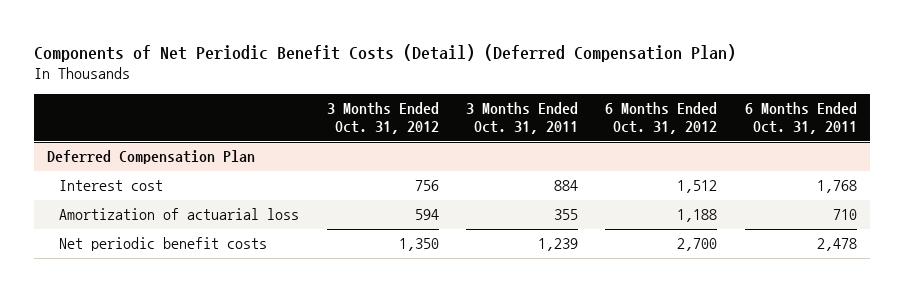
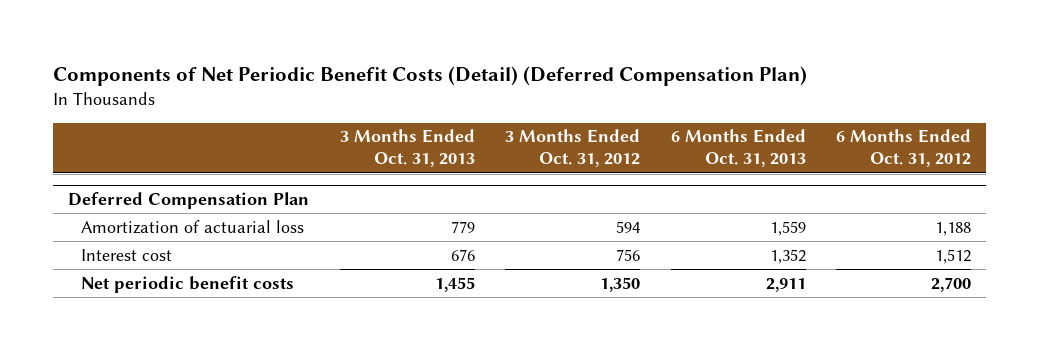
- | 3 Months Ended Oct. 31, 2012 | 3 Months Ended Oct. 31, 2011 | 6 Months Ended Oct. 31, 2012 | 6 Months Ended Oct. 31, 2011
+ | 3 Months Ended Oct. 31, 2013 | 3 Months Ended Oct. 31, 2012 | 6 Months Ended Oct. 31, 2013 | 6 Months Ended Oct. 31, 2012
@ Deferred Compensation Plan
moved down: Interest cost | 676 | 756 | 1,352 | 1,512

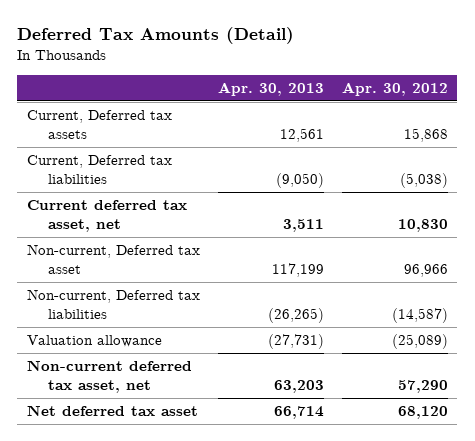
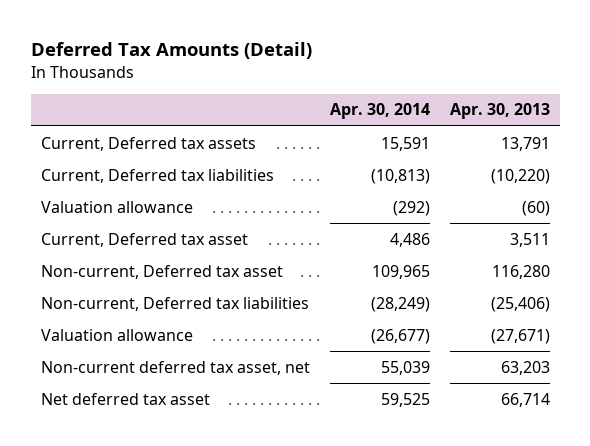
- | Apr. 30, 2013 | Apr. 30, 2012
+ | Apr. 30, 2014 | Apr. 30, 2013
- Current, Deferred tax assets | 12,561 | 15,868
- Current, Deferred tax liabilities | (9,050) | (5,038)
- Current deferred tax asset, net | 3,511 | 10,830
- Non-current, Deferred tax asset | 117,199 | 96,966
- Non-current, Deferred tax liabilities | (26,265) | (14,587)
- Valuation allowance | (27,731) | (25,089)
+ Current, Deferred tax assets | 15,591 | 13,791
+ Current, Deferred tax liabilities | (10,813) | (10,220)
+ Valuation allowance | (292) | (60)
+ Current, Deferred tax asset | 4,486 | 3,511
+ Non-current, Deferred tax asset | 109,965 | 116,280
+ Non-current, Deferred tax liabilities | (28,249) | (25,406)
+ Valuation allowance | (26,677) | (27,671)

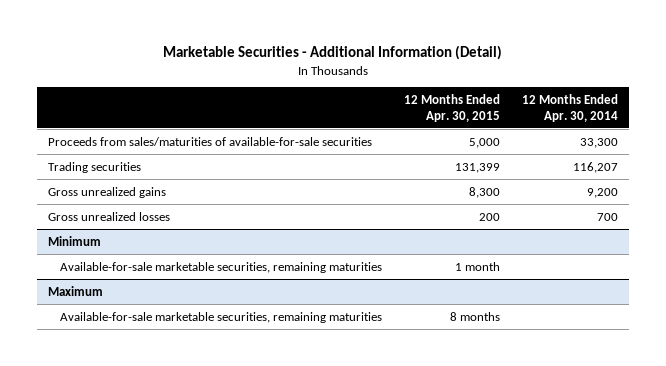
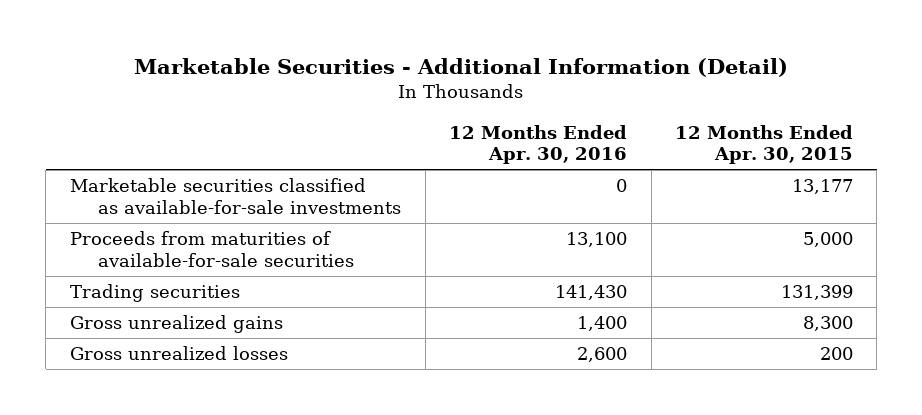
- | 12 Months Ended Apr. 30, 2015 | 12 Months Ended Apr. 30, 2014
+ | 12 Months Ended Apr. 30, 2016 | 12 Months Ended Apr. 30, 2015
- Proceeds from sales/maturities of available-for-sale securities | 5,000 | 33,300
+ Marketable securities classified as available-for-sale investments | 0 | 13,177
+ Proceeds from maturities of available-for-sale securities | 13,100 | 5,000
- Minimum
- Available-for-sale marketable securities, remaining maturities | 1 month |
- Maximum
- Available-for-sale marketable securities, remaining maturities | 8 months |

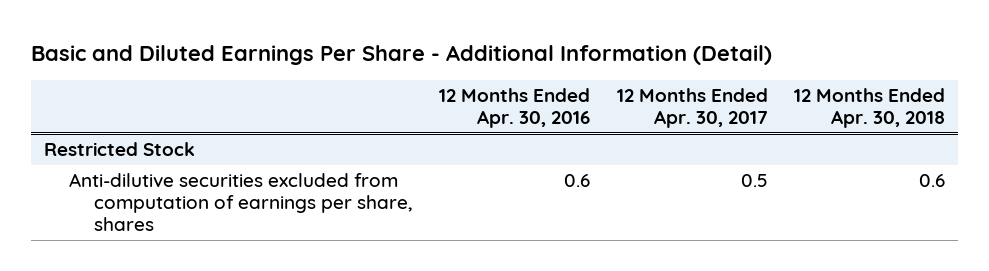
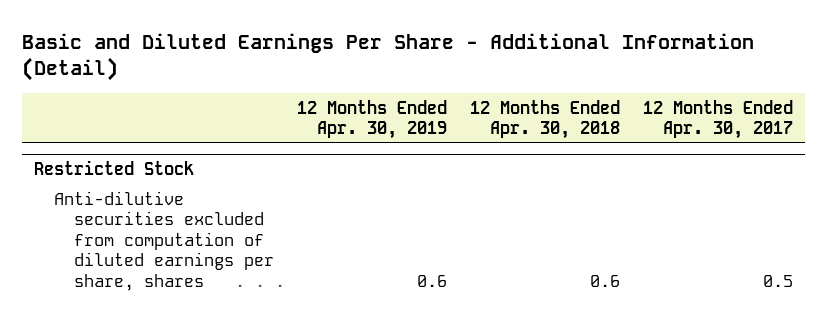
- | 12 Months Ended Apr. 30, 2016 | 12 Months Ended Apr. 30, 2017 | 12 Months Ended Apr. 30, 2018
+ | 12 Months Ended Apr. 30, 2019 | 12 Months Ended Apr. 30, 2018 | 12 Months Ended Apr. 30, 2017
@ Restricted Stock
- Anti-dilutive securities excluded from computation of earnings per share, shares | 0.6 | 0.5 | 0.6
+ Anti-dilutive securities excluded from computation of diluted earnings per share, shares | 0.6 | 0.6 | 0.5

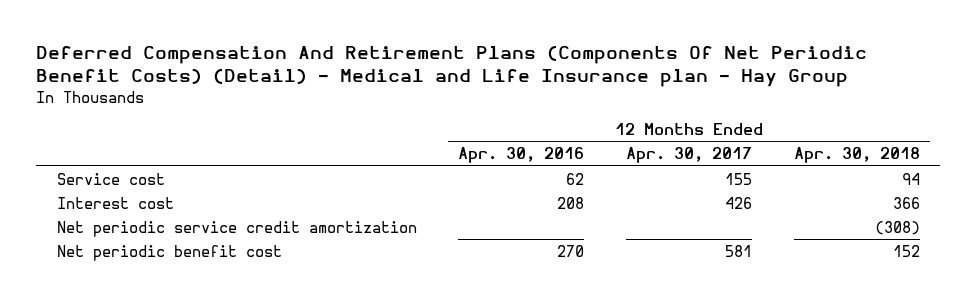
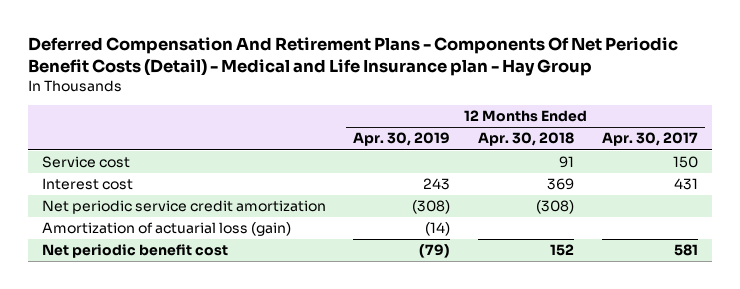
- Deferred Compensation And Retirement Plans (Components Of Net Periodic Benefit Costs) (Detail) - Medical and Life Insurance plan - Hay Group
+ Deferred Compensation And Retirement Plans - Components Of Net Periodic Benefit Costs (Detail) - Medical and Life Insurance plan - Hay Group
- | 12 Months Ended Apr. 30, 2016 | 12 Months Ended Apr. 30, 2017 | 12 Months Ended Apr. 30, 2018
+ | 12 Months Ended Apr. 30, 2019 | 12 Months Ended Apr. 30, 2018 | 12 Months Ended Apr. 30, 2017
- Service cost | 62 | 155 | 94
- Interest cost | 208 | 426 | 366
+ Service cost | | 91 | 150
+ Interest cost | 243 | 369 | 431
+ Amortization of actuarial loss (gain) | (14) | |

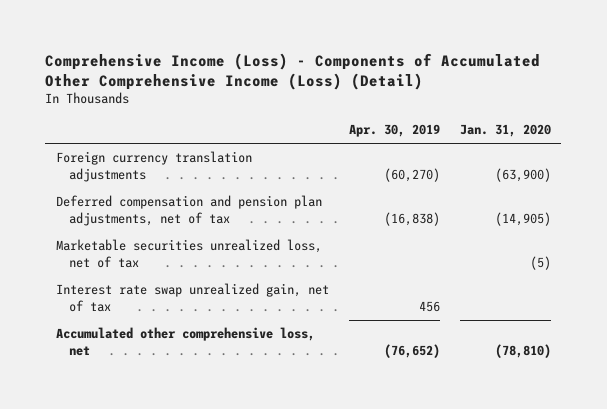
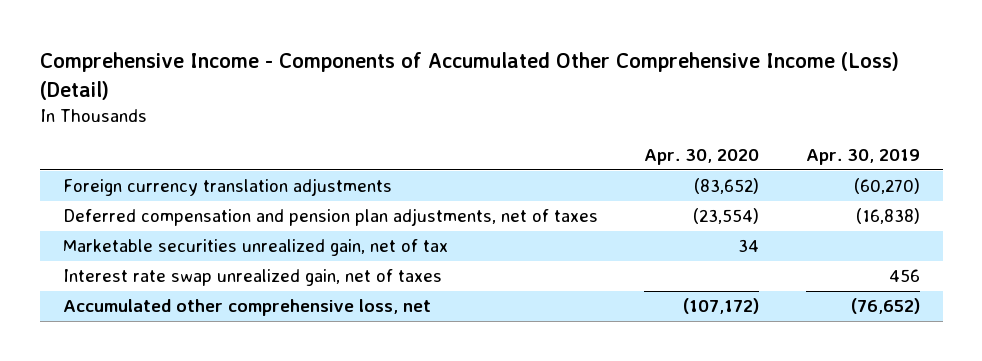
- Comprehensive Income (Loss) - Components of Accumulated Other Comprehensive Income (Loss) (Detail)
+ Comprehensive Income - Components of Accumulated Other Comprehensive Income (Loss) (Detail)
- | Apr. 30, 2019 | Jan. 31, 2020
+ | Apr. 30, 2020 | Apr. 30, 2019
- Deferred compensation and pension plan adjustments, net of tax | (16,838) | (14,905)
- Marketable securities unrealized loss, net of tax | | (5)
- Interest rate swap unrealized gain, net of tax | 456 |
+ Deferred compensation and pension plan adjustments, net of taxes | (23,554) | (16,838)
+ Marketable securities unrealized gain, net of tax | 34 |
+ Interest rate swap unrealized gain, net of taxes | | 456

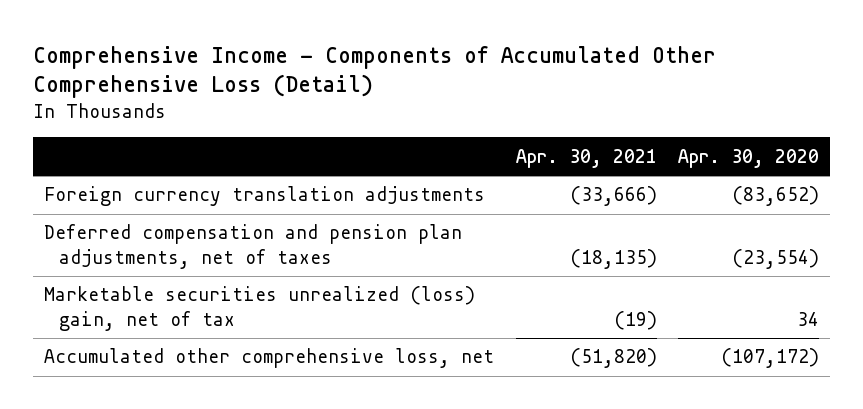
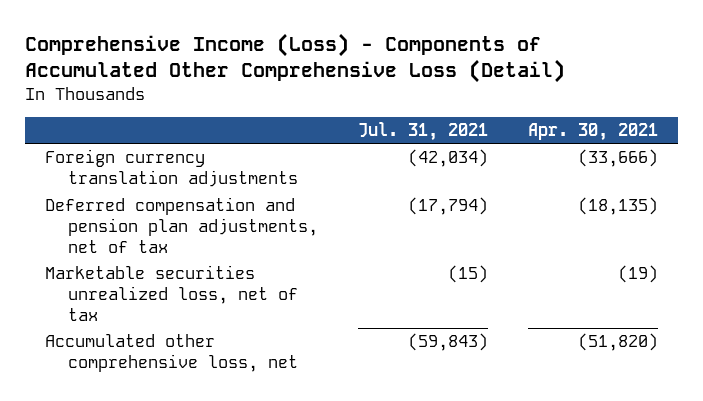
- Comprehensive Income - Components of Accumulated Other Comprehensive Loss (Detail)
+ Comprehensive Income (Loss) - Components of Accumulated Other Comprehensive Loss (Detail)
- | Apr. 30, 2021 | Apr. 30, 2020
+ | Jul. 31, 2021 | Apr. 30, 2021
- Deferred compensation and pension plan adjustments, net of taxes | (18,135) | (23,554)
- Marketable securities unrealized (loss) gain, net of tax | (19) | 34
+ Deferred compensation and pension plan adjustments, net of tax | (17,794) | (18,135)
+ Marketable securities unrealized loss, net of tax | (15) | (19)

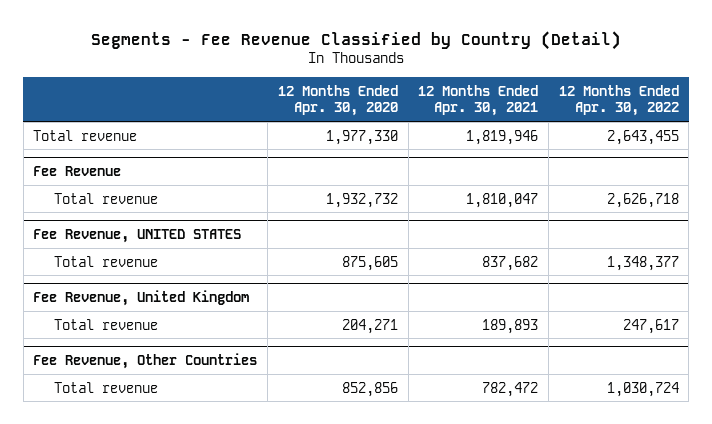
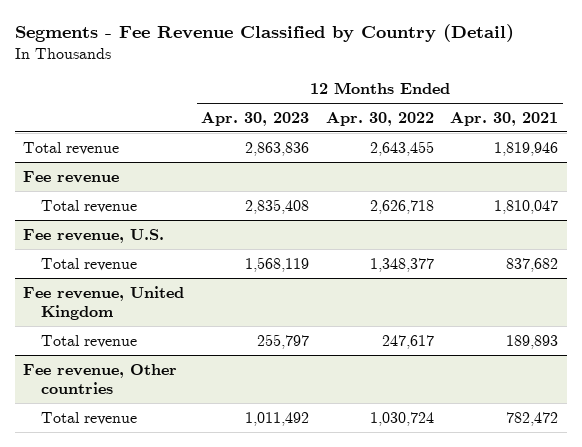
- | 12 Months Ended Apr. 30, 2020 | 12 Months Ended Apr. 30, 2021 | 12 Months Ended Apr. 30, 2022
+ | 12 Months Ended Apr. 30, 2023 | 12 Months Ended Apr. 30, 2022 | 12 Months Ended Apr. 30, 2021
- Fee Revenue
+ Fee revenue
- Fee Revenue, UNITED STATES
+ Fee revenue, U.S.
- Fee Revenue, United Kingdom
+ Fee revenue, United Kingdom
- Fee Revenue, Other Countries
+ Fee revenue, Other countries

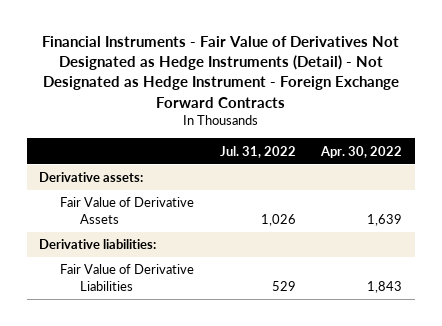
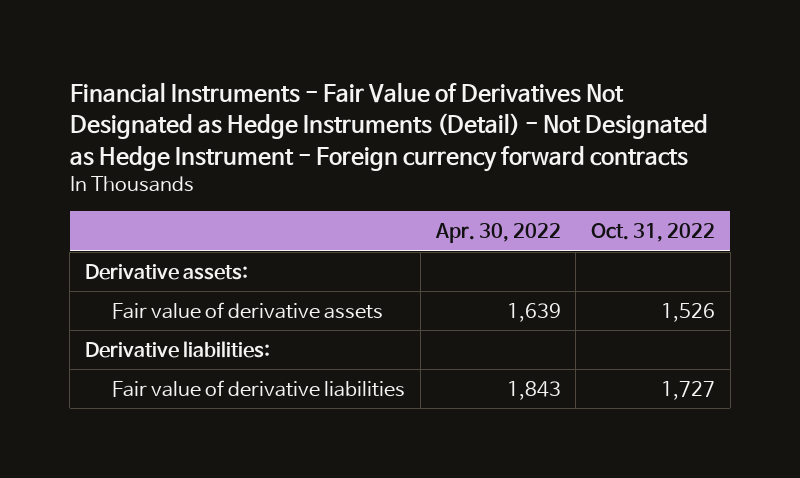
- Financial Instruments - Fair Value of Derivatives Not Designated as Hedge Instruments (Detail) - Not Designated as Hedge Instrument - Foreign Exchange Forward Contracts
+ Financial Instruments - Fair Value of Derivatives Not Designated as Hedge Instruments (Detail) - Not Designated as Hedge Instrument - Foreign currency forward contracts
- | Jul. 31, 2022 | Apr. 30, 2022
+ | Apr. 30, 2022 | Oct. 31, 2022
- Fair Value of Derivative Assets | 1,026 | 1,639
+ Fair value of derivative assets | 1,639 | 1,526
- Fair Value of Derivative Liabilities | 529 | 1,843
+ Fair value of derivative liabilities | 1,843 | 1,727

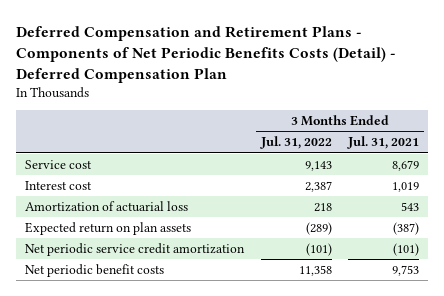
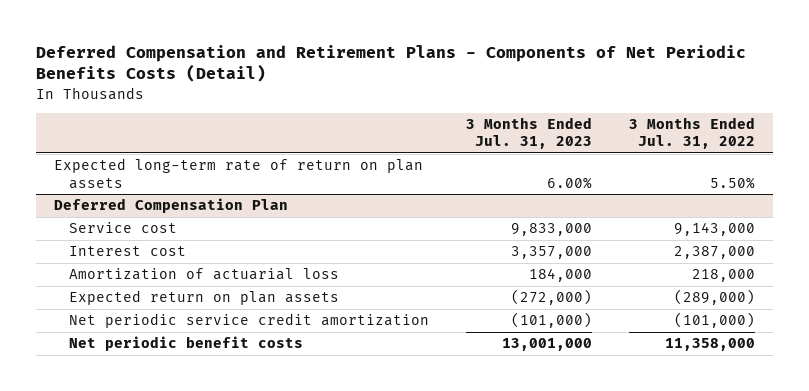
- Deferred Compensation and Retirement Plans - Components of Net Periodic Benefits Costs (Detail) - Deferred Compensation Plan
+ Deferred Compensation and Retirement Plans - Components of Net Periodic Benefits Costs (Detail)
- | 3 Months Ended Jul. 31, 2022 | 3 Months Ended Jul. 31, 2021
+ | 3 Months Ended Jul. 31, 2023 | 3 Months Ended Jul. 31, 2022
- Service cost | 9,143 | 8,679
- Interest cost | 2,387 | 1,019
- Amortization of actuarial loss | 218 | 543
- Expected return on plan assets | (289) | (387)
- Net periodic service credit amortization | (101) | (101)
- Net periodic benefit costs | 11,358 | 9,753
+ Expected long-term rate of return on plan assets | 6.00% | 5.50%
+ Deferred Compensation Plan
+ Service cost | 9,833,000 | 9,143,000
+ Interest cost | 3,357,000 | 2,387,000
+ Amortization of actuarial loss | 184,000 | 218,000
+ Expected return on plan assets | (272,000) | (289,000)
+ Net periodic service credit amortization | (101,000) | (101,000)
+ Net periodic benefit costs | 13,001,000 | 11,358,000

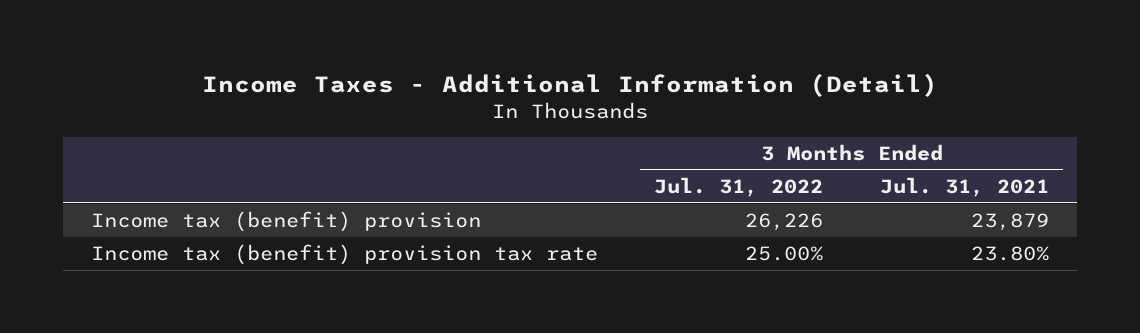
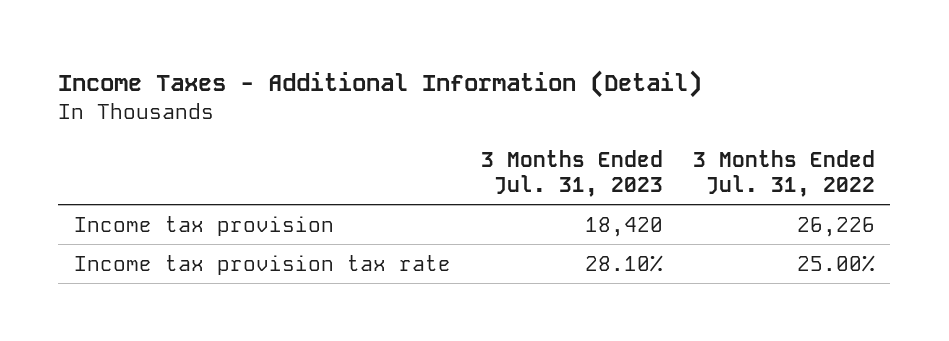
- | 3 Months Ended Jul. 31, 2022 | 3 Months Ended Jul. 31, 2021
+ | 3 Months Ended Jul. 31, 2023 | 3 Months Ended Jul. 31, 2022
- Income tax (benefit) provision | 26,226 | 23,879
- Income tax (benefit) provision tax rate | 25.00% | 23.80%
+ Income tax provision | 18,420 | 26,226
+ Income tax provision tax rate | 28.10% | 25.00%

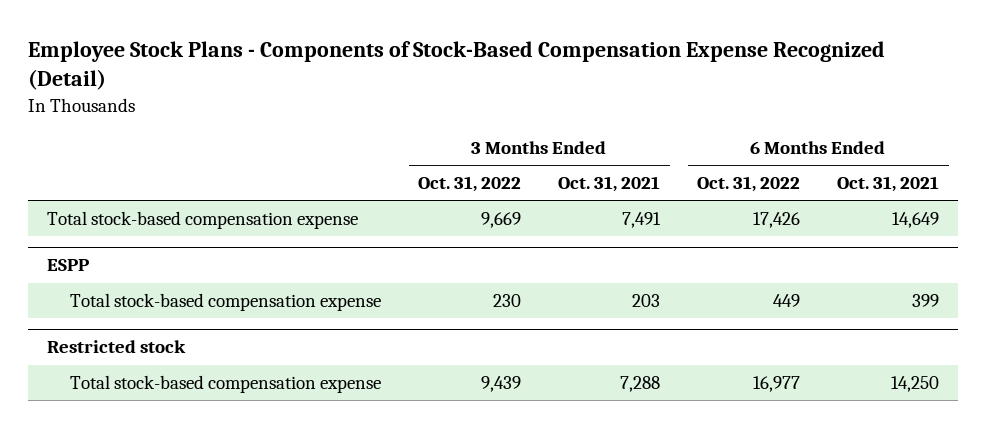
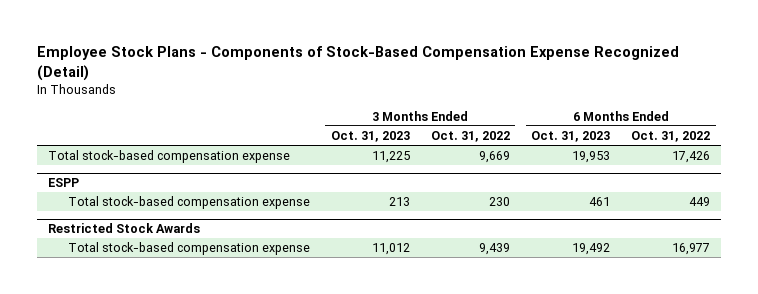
- | 3 Months Ended Oct. 31, 2022 | 3 Months Ended Oct. 31, 2021 | 6 Months Ended Oct. 31, 2022 | 6 Months Ended Oct. 31, 2021
+ | 3 Months Ended Oct. 31, 2023 | 3 Months Ended Oct. 31, 2022 | 6 Months Ended Oct. 31, 2023 | 6 Months Ended Oct. 31, 2022
- Restricted stock
+ Restricted Stock Awards

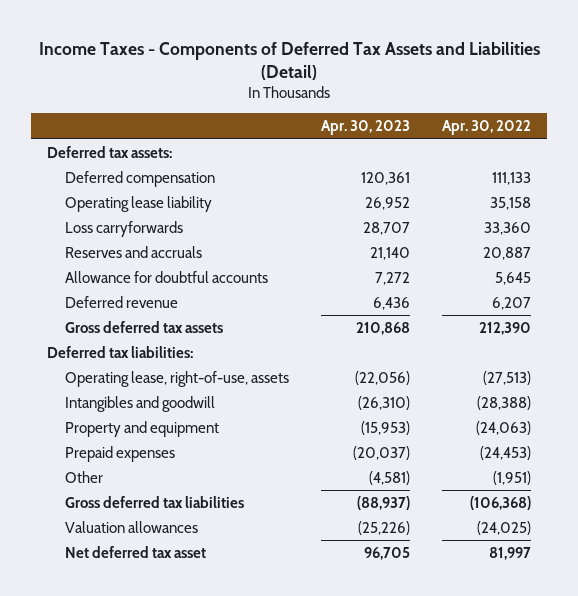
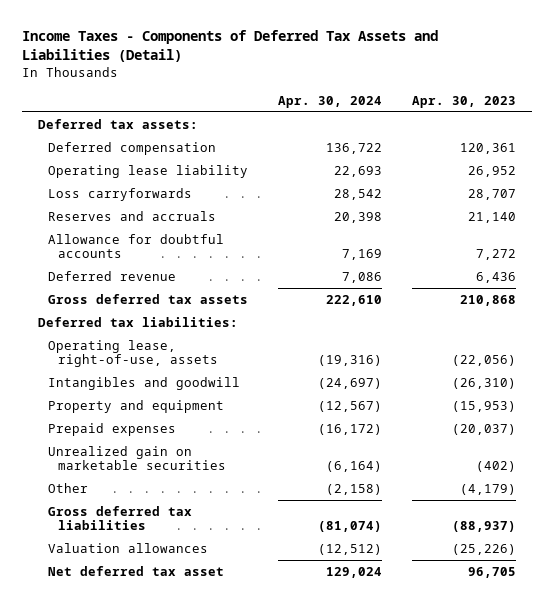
- | Apr. 30, 2023 | Apr. 30, 2022
+ | Apr. 30, 2024 | Apr. 30, 2023
- Other | (4,581) | (1,951)
+ Unrealized gain on marketable securities | (6,164) | (402)
+ Other | (2,158) | (4,179)

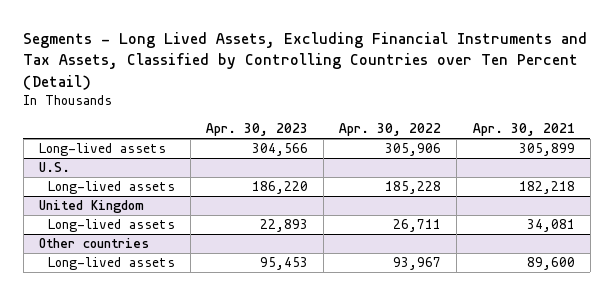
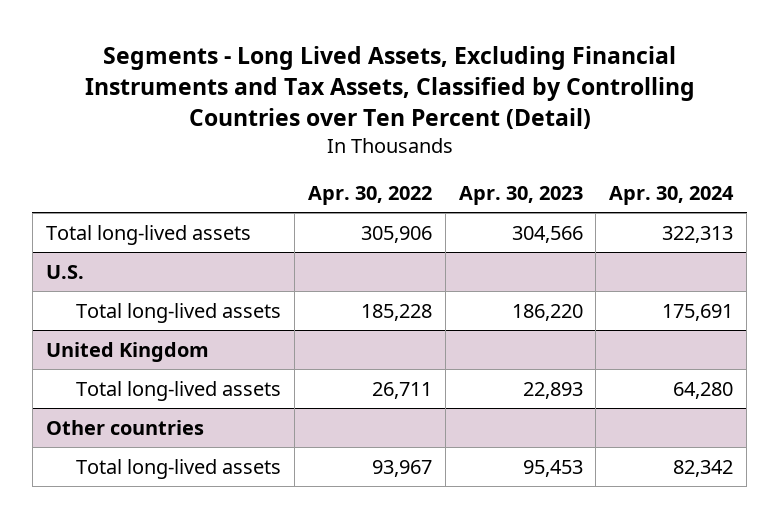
- | Apr. 30, 2023 | Apr. 30, 2022 | Apr. 30, 2021
+ | Apr. 30, 2022 | Apr. 30, 2023 | Apr. 30, 2024
- Long-lived assets | 304,566 | 305,906 | 305,899
+ Total long-lived assets | 305,906 | 304,566 | 322,313
@ U.S.
- Long-lived assets | 186,220 | 185,228 | 182,218
+ Total long-lived assets | 185,228 | 186,220 | 175,691
@ United Kingdom
- Long-lived assets | 22,893 | 26,711 | 34,081
+ Total long-lived assets | 26,711 | 22,893 | 64,280
@ Other countries
- Long-lived assets | 95,453 | 93,967 | 89,600
+ Total long-lived assets | 93,967 | 95,453 | 82,342

